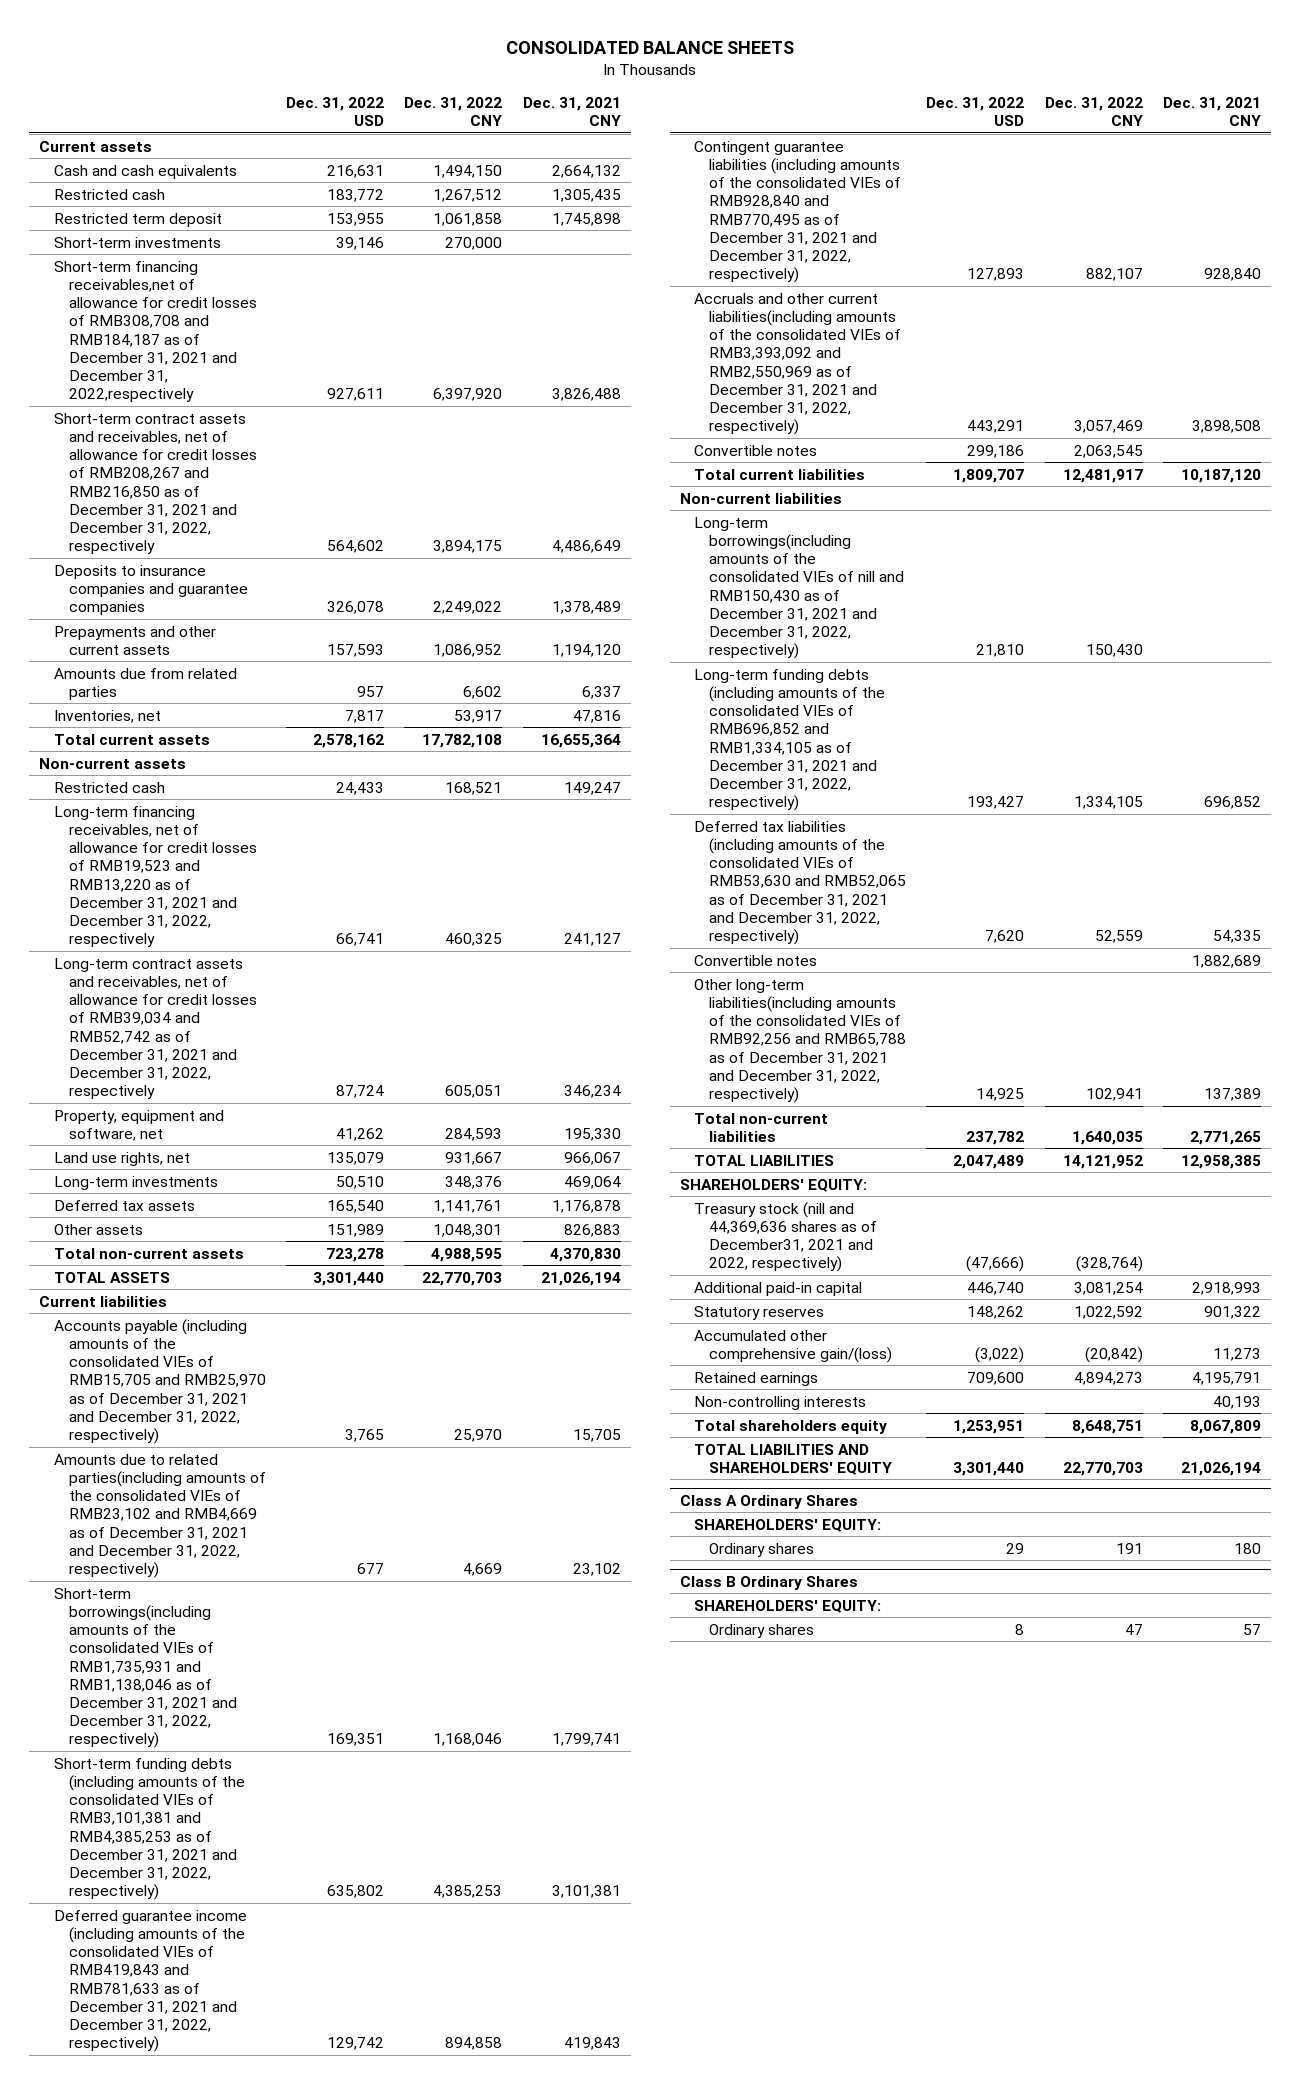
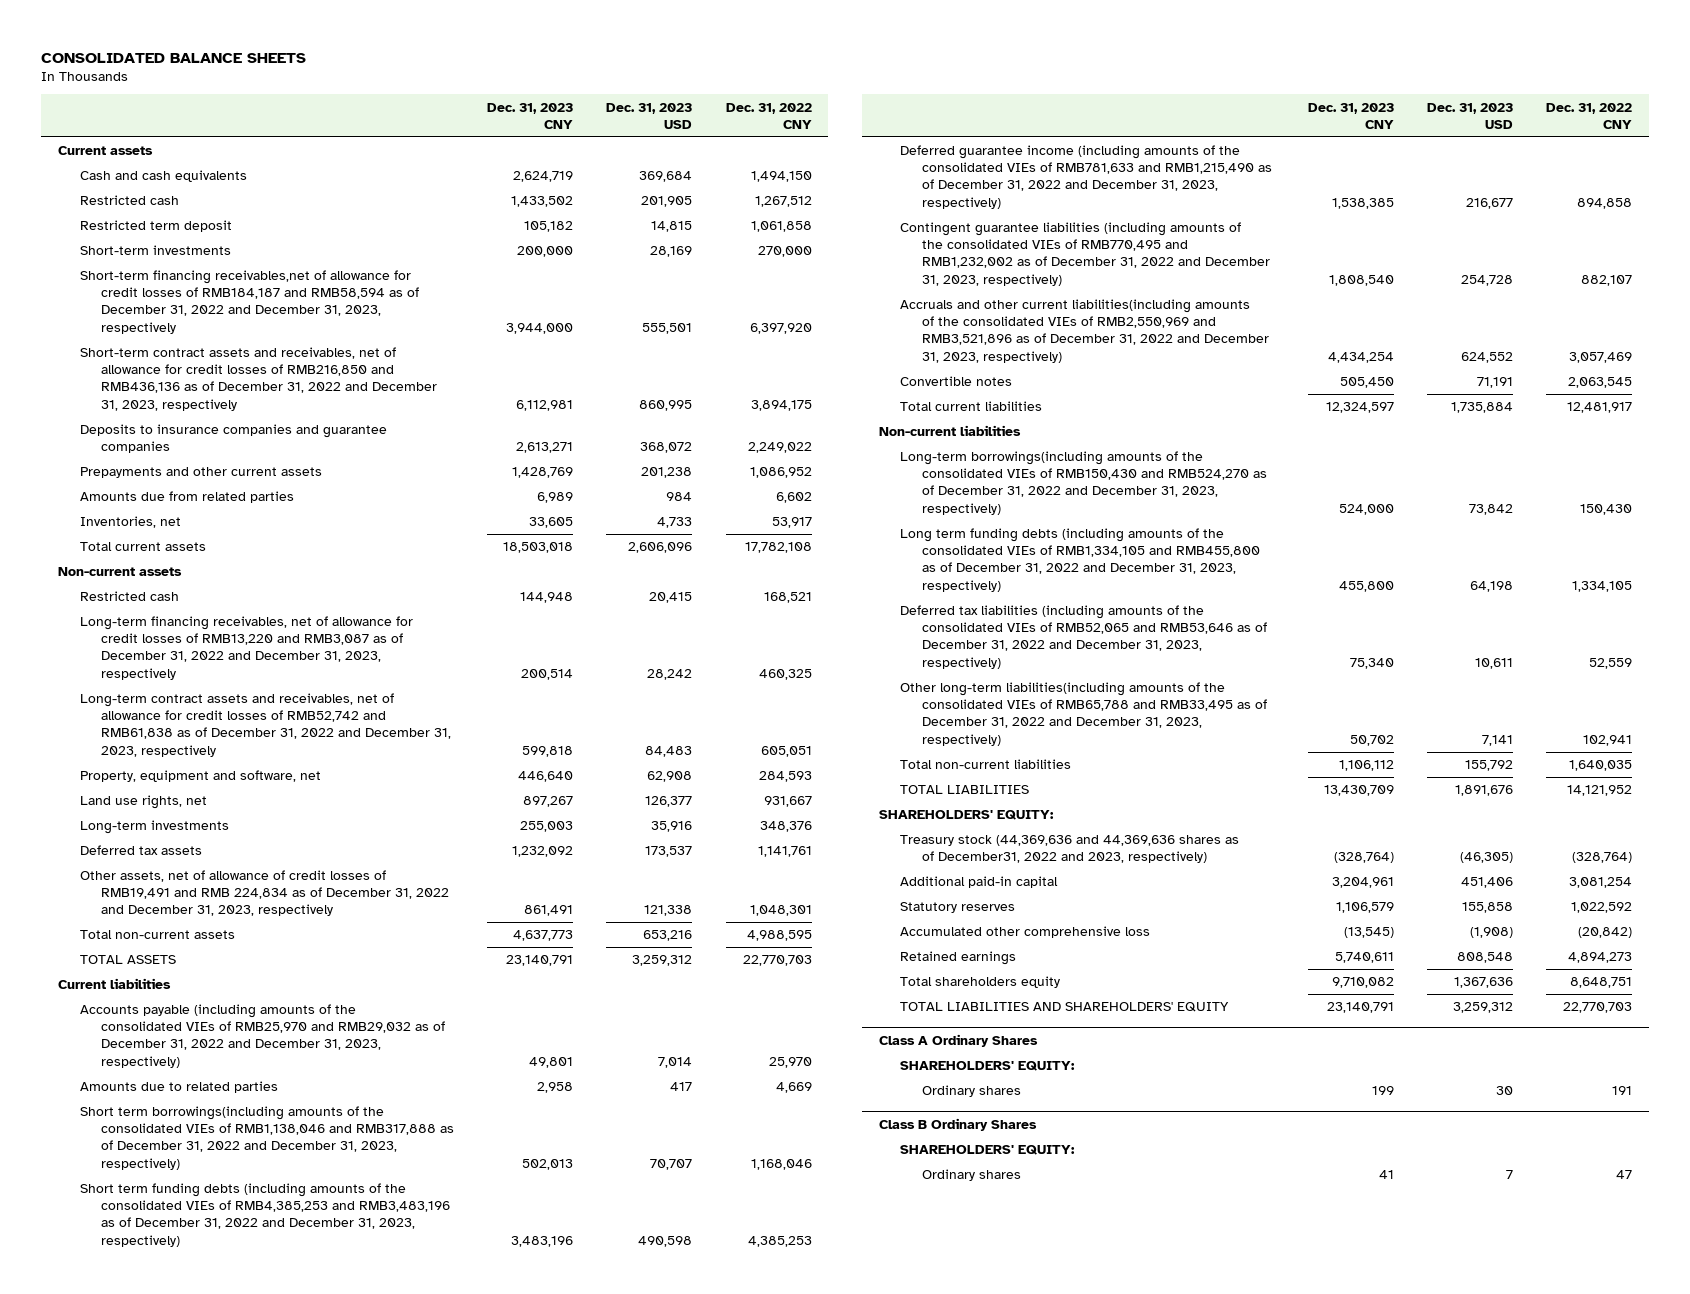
- | Dec. 31, 2022 USD | Dec. 31, 2022 CNY | Dec. 31, 2021 CNY
+ | Dec. 31, 2023 CNY | Dec. 31, 2023 USD | Dec. 31, 2022 CNY
- Short-term financing receivables,net of allowance for credit losses of RMB308,708 and RMB184,187 as of December 31, 2021 and December 31, 2022,respectively | 927,611 | 6,397,920 | 3,826,488
- Short-term contract assets and receivables, net of allowance for credit losses of RMB208,267 and RMB216,850 as of December 31, 2021 and December 31, 2022, respectively | 564,602 | 3,894,175 | 4,486,649
+ Short-term financing receivables,net of allowance for credit losses of RMB184,187 and RMB58,594 as of December 31, 2022 and December 31, 2023, respectively | 3,944,000 | 555,501 | 6,397,920
+ Short-term contract assets and receivables, net of allowance for credit losses of RMB216,850 and RMB436,136 as of December 31, 2022 and December 31, 2023, respectively | 6,112,981 | 860,995 | 3,894,175
- Long-term financing receivables, net of allowance for credit losses of RMB19,523 and RMB13,220 as of December 31, 2021 and December 31, 2022, respectively | 66,741 | 460,325 | 241,127
- Long-term contract assets and receivables, net of allowance for credit losses of RMB39,034 and RMB52,742 as of December 31, 2021 and December 31, 2022, respectively | 87,724 | 605,051 | 346,234
+ Long-term financing receivables, net of allowance for credit losses of RMB13,220 and RMB3,087 as of December 31, 2022 and December 31, 2023, respectively | 200,514 | 28,242 | 460,325
+ Long-term contract assets and receivables, net of allowance for credit losses of RMB52,742 and RMB61,838 as of December 31, 2022 and December 31, 2023, respectively | 599,818 | 84,483 | 605,051
- Other assets | 151,989 | 1,048,301 | 826,883
+ Other assets, net of allowance of credit losses of RMB19,491 and RMB 224,834 as of December 31, 2022 and December 31, 2023, respectively | 861,491 | 121,338 | 1,048,301
- Accounts payable (including amounts of the consolidated VIEs of RMB15,705 and RMB25,970 as of December 31, 2021 and December 31, 2022, respectively) | 3,765 | 25,970 | 15,705
- Amounts due to related parties(including amounts of the consolidated VIEs of RMB23,102 and RMB4,669 as of December 31, 2021 and December 31, 2022, respectively) | 677 | 4,669 | 23,102
- Short-term borrowings(including amounts of the consolidated VIEs of RMB1,735,931 and RMB1,138,046 as of December 31, 2021 and December 31, 2022, respectively) | 169,351 | 1,168,046 | 1,799,741
- Short-term funding debts (including amounts of the consolidated VIEs of RMB3,101,381 and RMB4,385,253 as of December 31, 2021 and December 31, 2022, respectively) | 635,802 | 4,385,253 | 3,101,381
- Deferred guarantee income (including amounts of the consolidated VIEs of RMB419,843 and RMB781,633 as of December 31, 2021 and December 31, 2022, respectively) | 129,742 | 894,858 | 419,843
- Contingent guarantee liabilities (including amounts of the consolidated VIEs of RMB928,840 and RMB770,495 as of December 31, 2021 and December 31, 2022, respectively) | 127,893 | 882,107 | 928,840
- Accruals and other current liabilities(including amounts of the consolidated VIEs of RMB3,393,092 and RMB2,550,969 as of December 31, 2021 and December 31, 2022, respectively) | 443,291 | 3,057,469 | 3,898,508
+ Accounts payable (including amounts of the consolidated VIEs of RMB25,970 and RMB29,032 as of December 31, 2022 and December 31, 2023, respectively) | 49,801 | 7,014 | 25,970
+ Amounts due to related parties | 2,958 | 417 | 4,669
+ Short term borrowings(including amounts of the consolidated VIEs of RMB1,138,046 and RMB317,888 as of December 31, 2022 and December 31, 2023, respectively) | 502,013 | 70,707 | 1,168,046
+ Short term funding debts (including amounts of the consolidated VIEs of RMB4,385,253 and RMB3,483,196 as of December 31, 2022 and December 31, 2023, respectively) | 3,483,196 | 490,598 | 4,385,253
+ Deferred guarantee income (including amounts of the consolidated VIEs of RMB781,633 and RMB1,215,490 as of December 31, 2022 and December 31, 2023, respectively) | 1,538,385 | 216,677 | 894,858
+ Contingent guarantee liabilities (including amounts of the consolidated VIEs of RMB770,495 and RMB1,232,002 as of December 31, 2022 and December 31, 2023, respectively) | 1,808,540 | 254,728 | 882,107
+ Accruals and other current liabilities(including amounts of the consolidated VIEs of RMB2,550,969 and RMB3,521,896 as of December 31, 2022 and December 31, 2023, respectively) | 4,434,254 | 624,552 | 3,057,469
- Long-term borrowings(including amounts of the consolidated VIEs of nill and RMB150,430 as of December 31, 2021 and December 31, 2022, respectively) | 21,810 | 150,430 |
- Long-term funding debts (including amounts of the consolidated VIEs of RMB696,852 and RMB1,334,105 as of December 31, 2021 and December 31, 2022, respectively) | 193,427 | 1,334,105 | 696,852
- Deferred tax liabilities (including amounts of the consolidated VIEs of RMB53,630 and RMB52,065 as of December 31, 2021 and December 31, 2022, respectively) | 7,620 | 52,559 | 54,335
- Convertible notes | | | 1,882,689
- Other long-term liabilities(including amounts of the consolidated VIEs of RMB92,256 and RMB65,788 as of December 31, 2021 and December 31, 2022, respectively) | 14,925 | 102,941 | 137,389
+ Long-term borrowings(including amounts of the consolidated VIEs of RMB150,430 and RMB524,270 as of December 31, 2022 and December 31, 2023, respectively) | 524,000 | 73,842 | 150,430
+ Long term funding debts (including amounts of the consolidated VIEs of RMB1,334,105 and RMB455,800 as of December 31, 2022 and December 31, 2023, respectively) | 455,800 | 64,198 | 1,334,105
+ Deferred tax liabilities (including amounts of the consolidated VIEs of RMB52,065 and RMB53,646 as of December 31, 2022 and December 31, 2023, respectively) | 75,340 | 10,611 | 52,559
+ Other long-term liabilities(including amounts of the consolidated VIEs of RMB65,788 and RMB33,495 as of December 31, 2022 and December 31, 2023, respectively) | 50,702 | 7,141 | 102,941
- Treasury stock (nill and 44,369,636 shares as of December31, 2021 and 2022, respectively) | (47,666) | (328,764) |
+ Treasury stock (44,369,636 and 44,369,636 shares as of December31, 2022 and 2023, respectively) | (328,764) | (46,305) | (328,764)
- Accumulated other comprehensive gain/(loss) | (3,022) | (20,842) | 11,273
+ Accumulated other comprehensive loss | (13,545) | (1,908) | (20,842)
- Non-controlling interests | | | 40,193

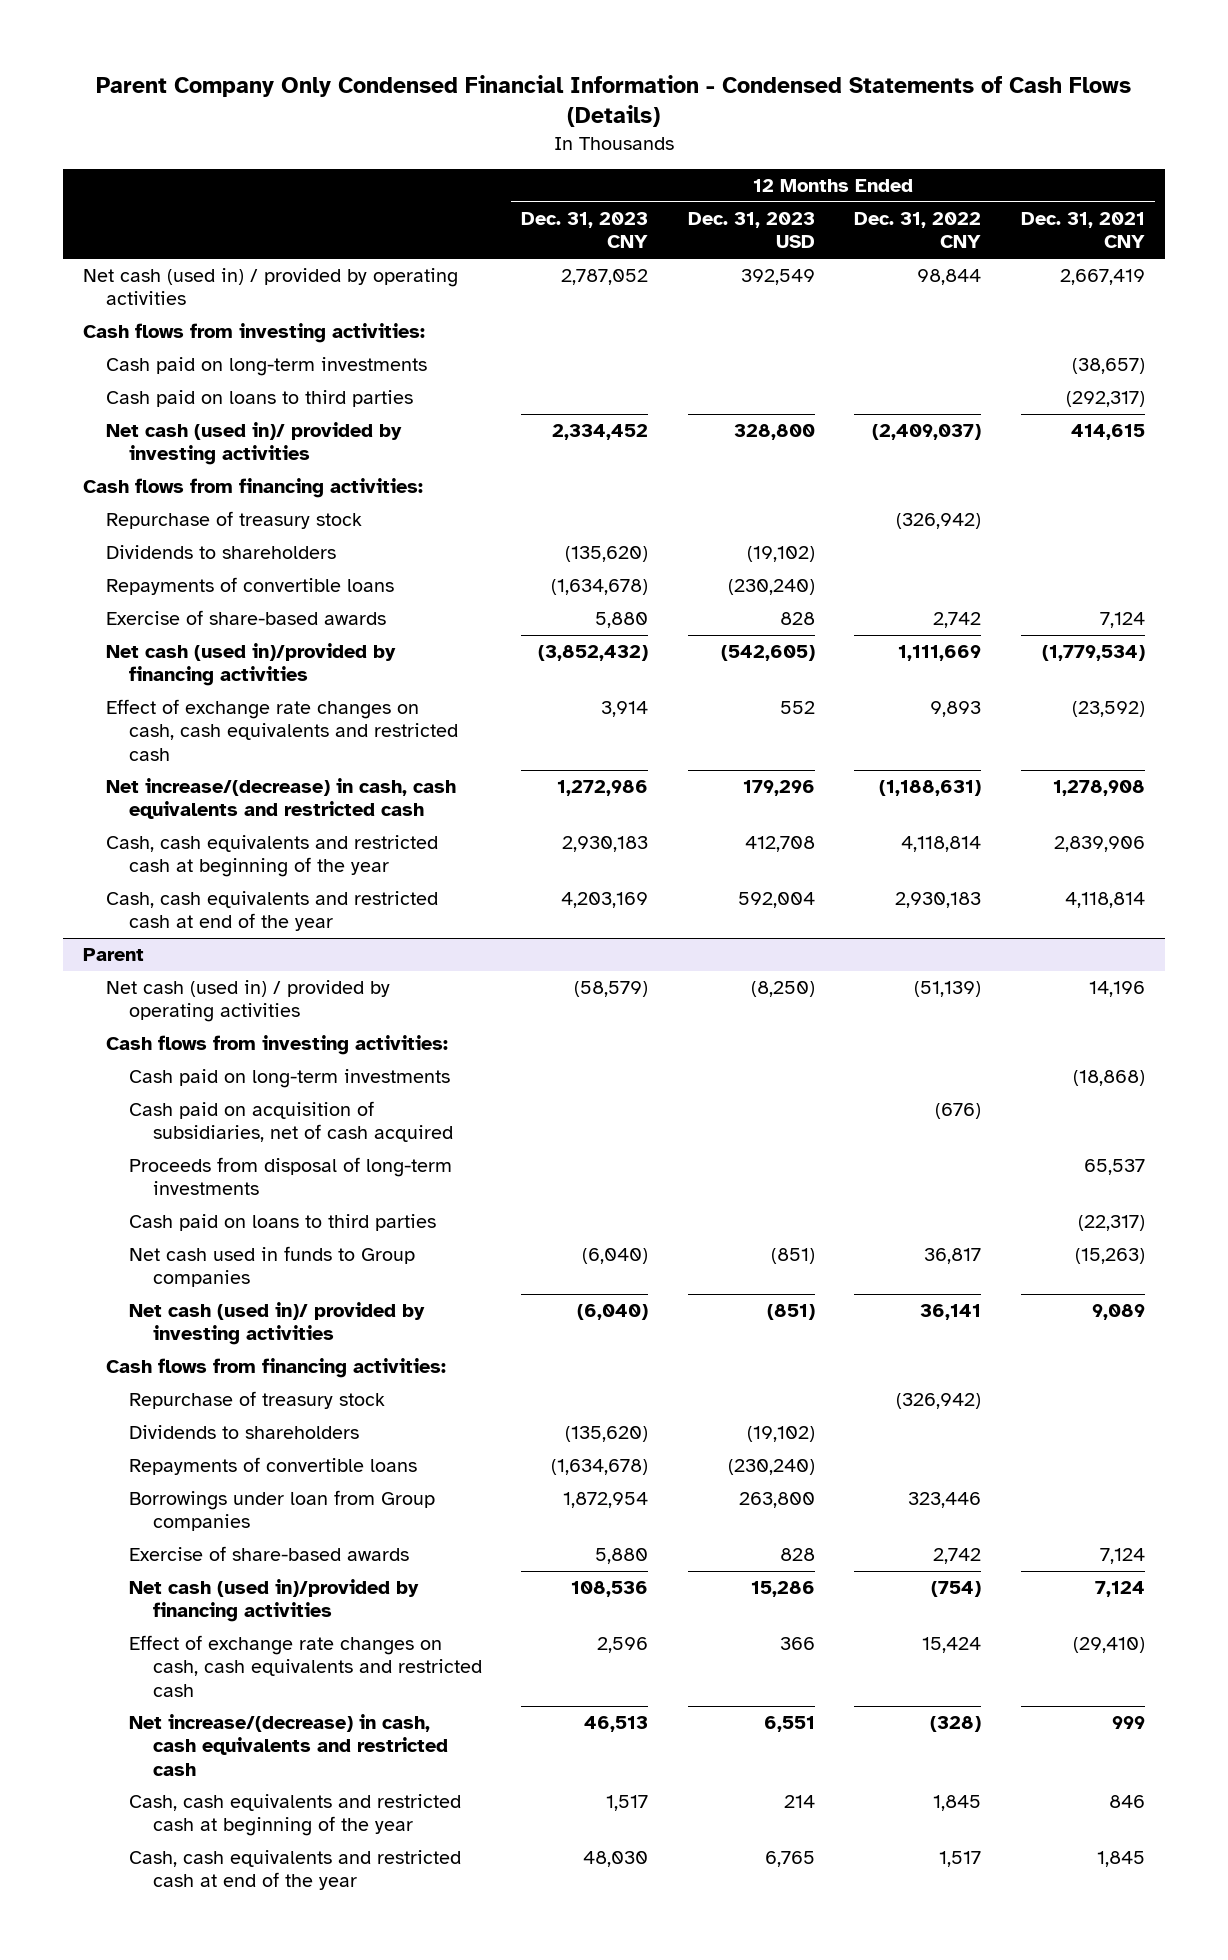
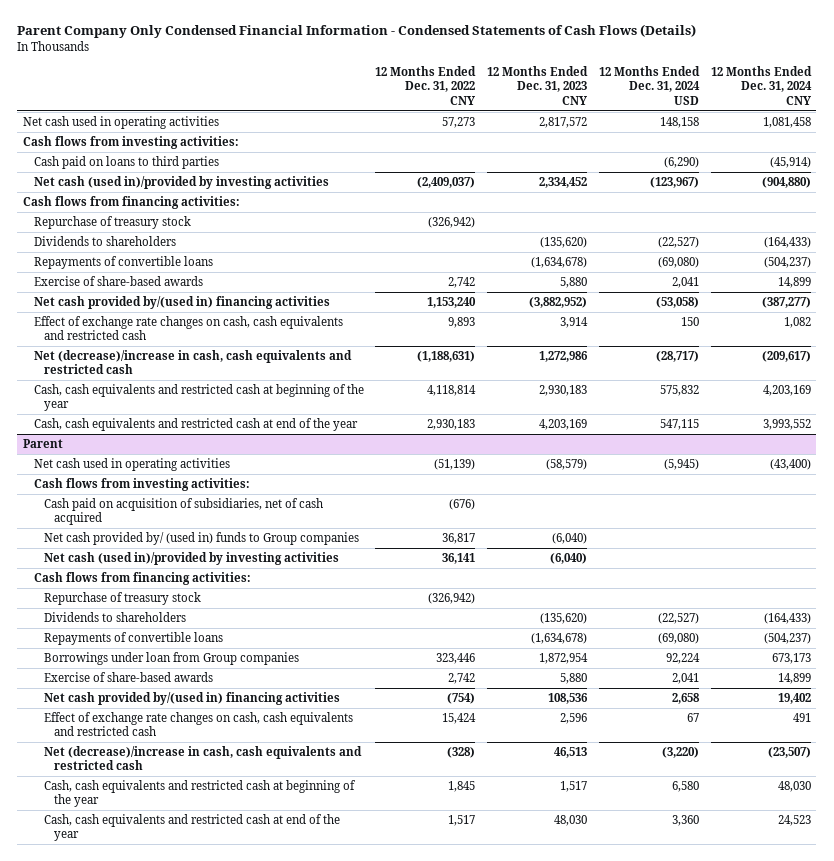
- | 12 Months Ended Dec. 31, 2023 CNY | 12 Months Ended Dec. 31, 2023 USD | 12 Months Ended Dec. 31, 2022 CNY | 12 Months Ended Dec. 31, 2021 CNY
+ | 12 Months Ended Dec. 31, 2022 CNY | 12 Months Ended Dec. 31, 2023 CNY | 12 Months Ended Dec. 31, 2024 USD | 12 Months Ended Dec. 31, 2024 CNY
- Net cash (used in) / provided by operating activities | 2,787,052 | 392,549 | 98,844 | 2,667,419
+ Net cash used in operating activities | 57,273 | 2,817,572 | 148,158 | 1,081,458
- Cash paid on long-term investments | | | | (38,657)
- Net cash (used in)/ provided by investing activities | 2,334,452 | 328,800 | (2,409,037) | 414,615
+ Net cash (used in)/provided by investing activities | (2,409,037) | 2,334,452 | (123,967) | (904,880)
- Net cash (used in)/provided by financing activities | (3,852,432) | (542,605) | 1,111,669 | (1,779,534)
+ Net cash provided by/(used in) financing activities | 1,153,240 | (3,882,952) | (53,058) | (387,277)
- Net increase/(decrease) in cash, cash equivalents and restricted cash | 1,272,986 | 179,296 | (1,188,631) | 1,278,908
+ Net (decrease)/increase in cash, cash equivalents and restricted cash | (1,188,631) | 1,272,986 | (28,717) | (209,617)
@ Parent
- Net cash (used in) / provided by operating activities | (58,579) | (8,250) | (51,139) | 14,196
+ Net cash used in operating activities | (51,139) | (58,579) | (5,945) | (43,400)
- Cash paid on long-term investments | | | | (18,868)
- Proceeds from disposal of long-term investments | | | | 65,537
- Cash paid on loans to third parties | | | | (22,317)
- Net cash used in funds to Group companies | (6,040) | (851) | 36,817 | (15,263)
- Net cash (used in)/ provided by investing activities | (6,040) | (851) | 36,141 | 9,089
+ Net cash provided by/ (used in) funds to Group companies | 36,817 | (6,040) | |
+ Net cash (used in)/provided by investing activities | 36,141 | (6,040) | |
- Net cash (used in)/provided by financing activities | 108,536 | 15,286 | (754) | 7,124
+ Net cash provided by/(used in) financing activities | (754) | 108,536 | 2,658 | 19,402
- Net increase/(decrease) in cash, cash equivalents and restricted cash | 46,513 | 6,551 | (328) | 999
+ Net (decrease)/increase in cash, cash equivalents and restricted cash | (328) | 46,513 | (3,220) | (23,507)

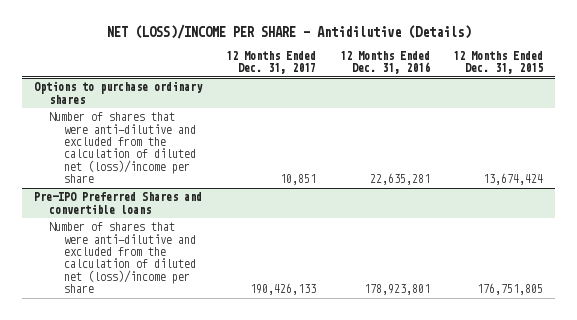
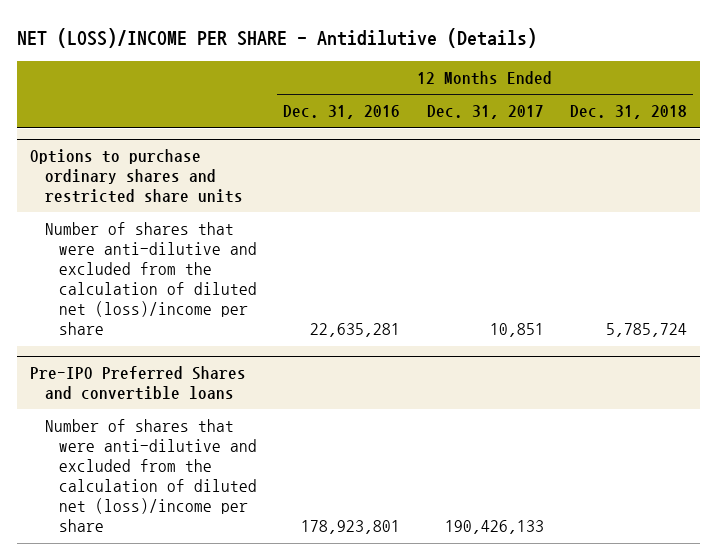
- | 12 Months Ended Dec. 31, 2017 | 12 Months Ended Dec. 31, 2016 | 12 Months Ended Dec. 31, 2015
+ | 12 Months Ended Dec. 31, 2016 | 12 Months Ended Dec. 31, 2017 | 12 Months Ended Dec. 31, 2018
- Options to purchase ordinary shares
+ Options to purchase ordinary shares and restricted share units

